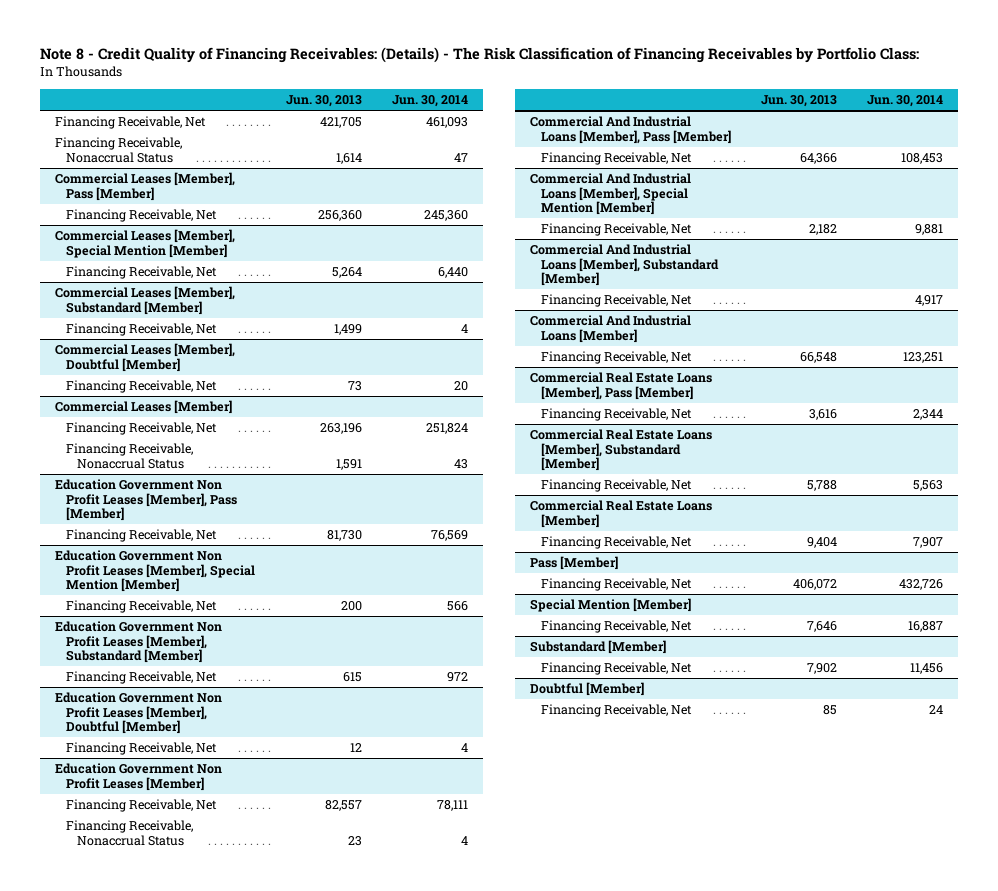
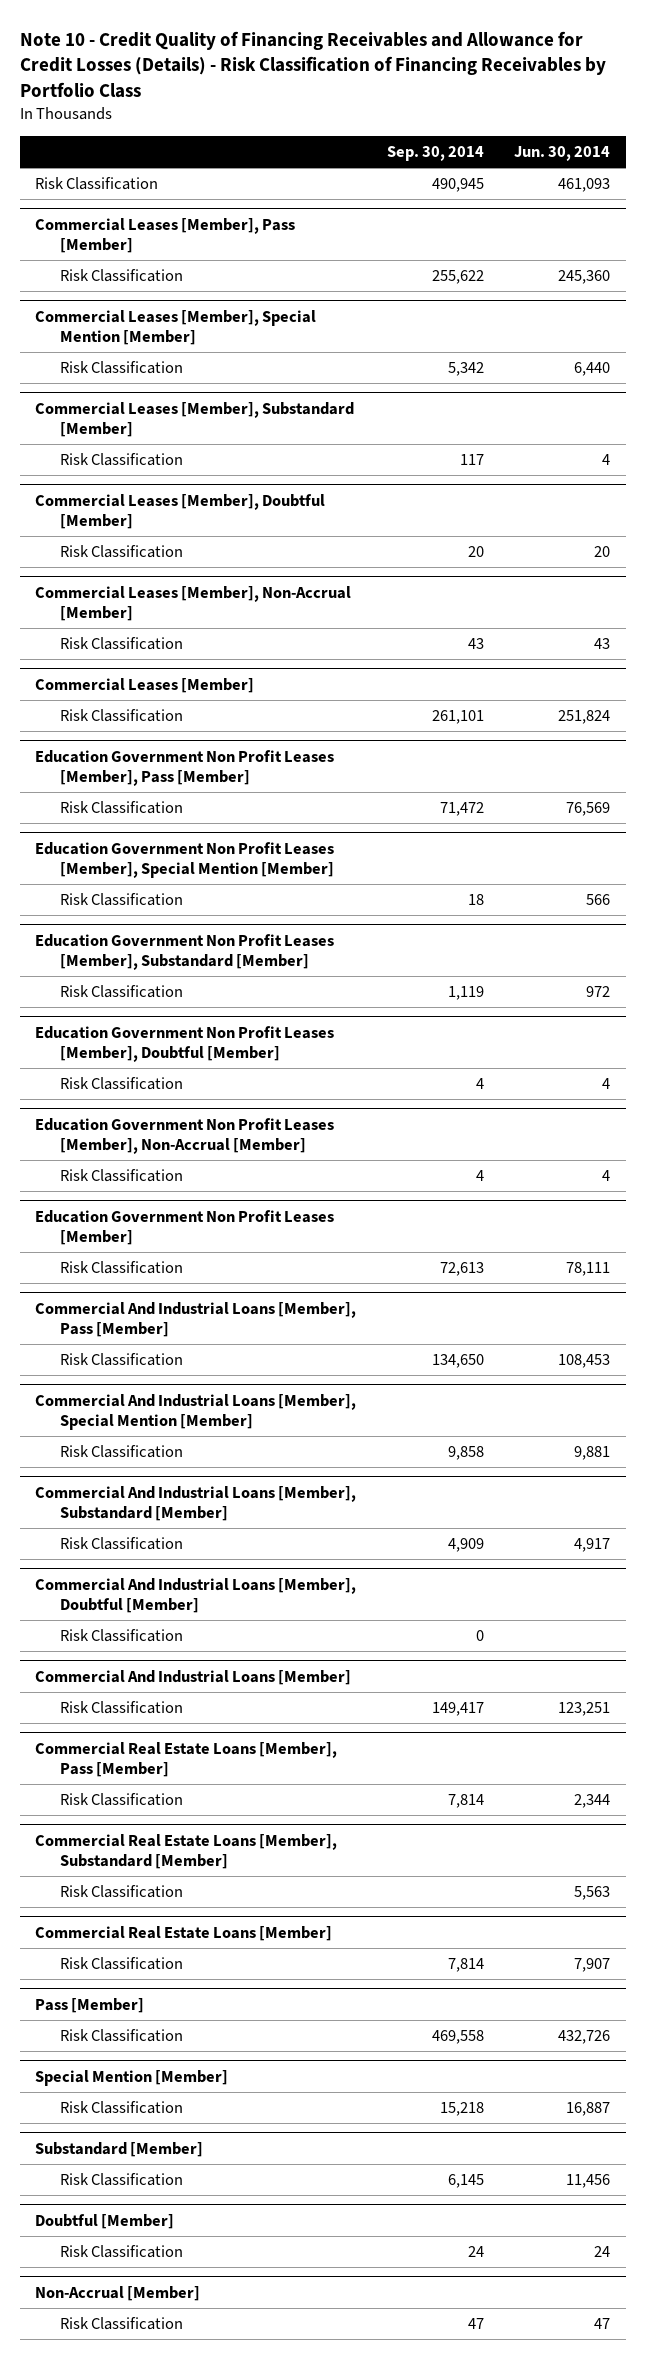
- Note 8 - Credit Quality of Financing Receivables: (Details) - The Risk Classification of Financing Receivables by Portfolio Class:
+ Note 10 - Credit Quality of Financing Receivables and Allowance for Credit Losses (Details) - Risk Classification of Financing Receivables by Portfolio Class
- | Jun. 30, 2013 | Jun. 30, 2014
+ | Sep. 30, 2014 | Jun. 30, 2014
- Financing Receivable, Net | 421,705 | 461,093
- Financing Receivable, Nonaccrual Status | 1,614 | 47
+ Risk Classification | 490,945 | 461,093
@ Commercial Leases [Member], Pass [Member]
- Financing Receivable, Net | 256,360 | 245,360
+ Risk Classification | 255,622 | 245,360
@ Commercial Leases [Member], Special Mention [Member]
- Financing Receivable, Net | 5,264 | 6,440
+ Risk Classification | 5,342 | 6,440
@ Commercial Leases [Member], Substandard [Member]
- Financing Receivable, Net | 1,499 | 4
+ Risk Classification | 117 | 4
@ Commercial Leases [Member], Doubtful [Member]
- Financing Receivable, Net | 73 | 20
+ Risk Classification | 20 | 20
+ Commercial Leases [Member], Non-Accrual [Member]
+ Risk Classification | 43 | 43
@ Commercial Leases [Member]
- Financing Receivable, Net | 263,196 | 251,824
- Financing Receivable, Nonaccrual Status | 1,591 | 43
+ Risk Classification | 261,101 | 251,824
@ Education Government Non Profit Leases [Member], Pass [Member]
- Financing Receivable, Net | 81,730 | 76,569
+ Risk Classification | 71,472 | 76,569
@ Education Government Non Profit Leases [Member], Special Mention [Member]
- Financing Receivable, Net | 200 | 566
+ Risk Classification | 18 | 566
@ Education Government Non Profit Leases [Member], Substandard [Member]
- Financing Receivable, Net | 615 | 972
+ Risk Classification | 1,119 | 972
@ Education Government Non Profit Leases [Member], Doubtful [Member]
- Financing Receivable, Net | 12 | 4
+ Risk Classification | 4 | 4
+ Education Government Non Profit Leases [Member], Non-Accrual [Member]
+ Risk Classification | 4 | 4
@ Education Government Non Profit Leases [Member]
- Financing Receivable, Net | 82,557 | 78,111
- Financing Receivable, Nonaccrual Status | 23 | 4
+ Risk Classification | 72,613 | 78,111
@ Commercial And Industrial Loans [Member], Pass [Member]
- Financing Receivable, Net | 64,366 | 108,453
+ Risk Classification | 134,650 | 108,453
@ Commercial And Industrial Loans [Member], Special Mention [Member]
- Financing Receivable, Net | 2,182 | 9,881
+ Risk Classification | 9,858 | 9,881
@ Commercial And Industrial Loans [Member], Substandard [Member]
- Financing Receivable, Net | | 4,917
+ Risk Classification | 4,909 | 4,917
+ Commercial And Industrial Loans [Member], Doubtful [Member]
+ Risk Classification | 0 |
@ Commercial And Industrial Loans [Member]
- Financing Receivable, Net | 66,548 | 123,251
+ Risk Classification | 149,417 | 123,251
@ Commercial Real Estate Loans [Member], Pass [Member]
- Financing Receivable, Net | 3,616 | 2,344
+ Risk Classification | 7,814 | 2,344
@ Commercial Real Estate Loans [Member], Substandard [Member]
- Financing Receivable, Net | 5,788 | 5,563
+ Risk Classification | | 5,563
@ Commercial Real Estate Loans [Member]
- Financing Receivable, Net | 9,404 | 7,907
+ Risk Classification | 7,814 | 7,907
@ Pass [Member]
- Financing Receivable, Net | 406,072 | 432,726
+ Risk Classification | 469,558 | 432,726
@ Special Mention [Member]
- Financing Receivable, Net | 7,646 | 16,887
+ Risk Classification | 15,218 | 16,887
@ Substandard [Member]
- Financing Receivable, Net | 7,902 | 11,456
+ Risk Classification | 6,145 | 11,456
@ Doubtful [Member]
- Financing Receivable, Net | 85 | 24
+ Risk Classification | 24 | 24
+ Non-Accrual [Member]
+ Risk Classification | 47 | 47

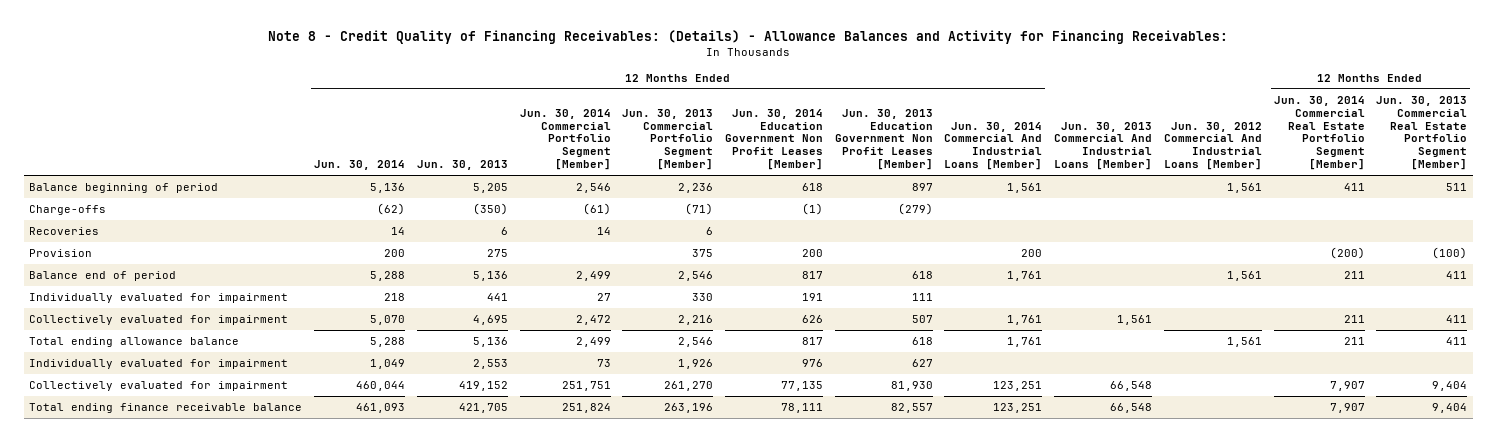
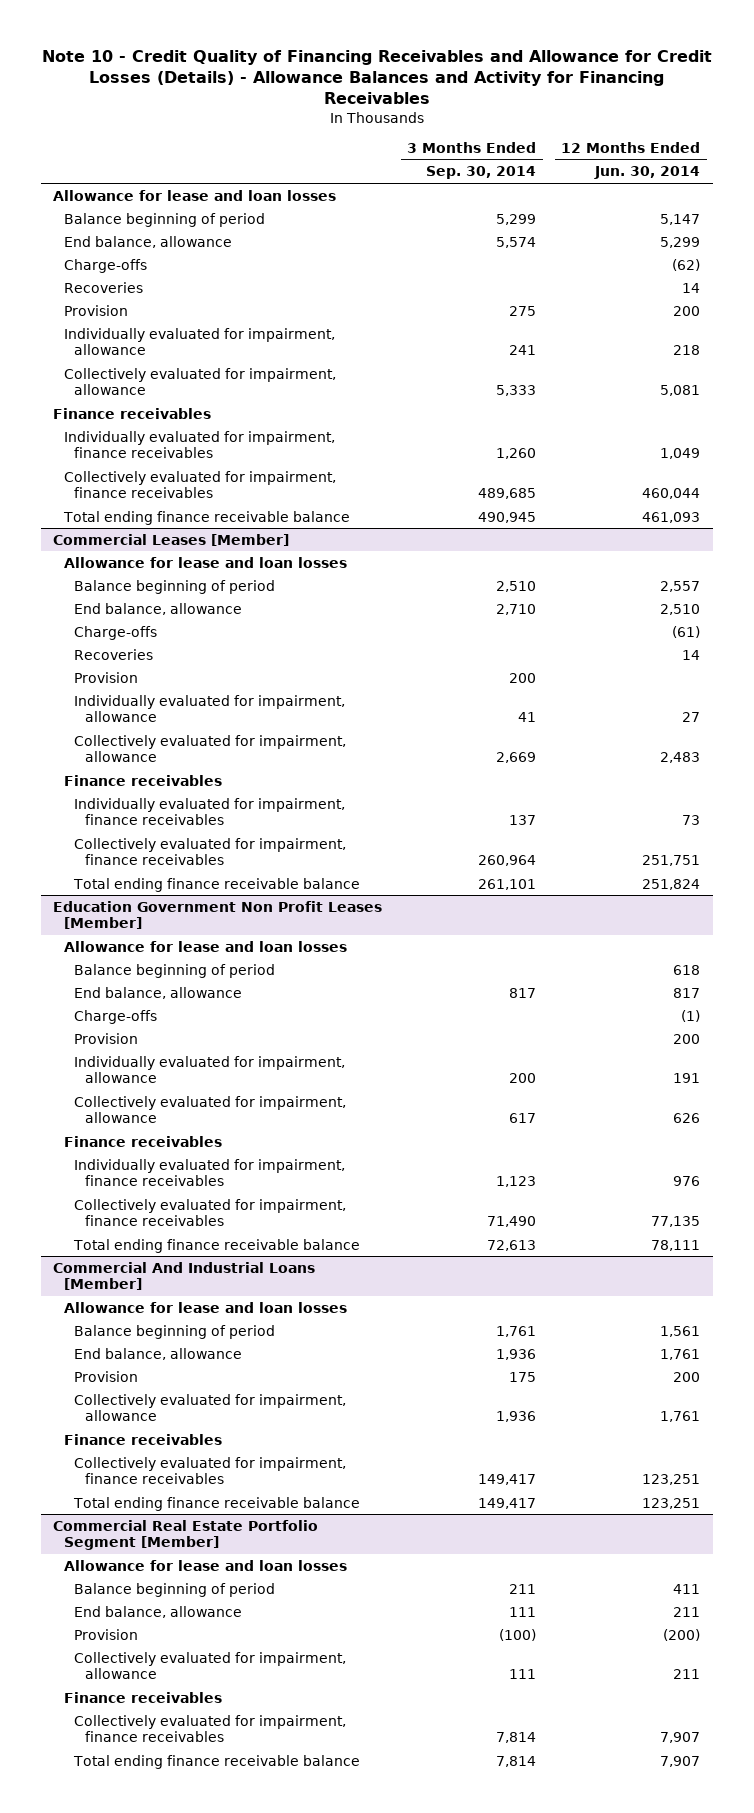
- Note 8 - Credit Quality of Financing Receivables: (Details) - Allowance Balances and Activity for Financing Receivables:
+ Note 10 - Credit Quality of Financing Receivables and Allowance for Credit Losses (Details) - Allowance Balances and Activity for Financing Receivables
- | 12 Months Ended Jun. 30, 2014 | 12 Months Ended Jun. 30, 2013 | 12 Months Ended Jun. 30, 2014 Commercial Portfolio Segment [Member] | 12 Months Ended Jun. 30, 2013 Commercial Portfolio Segment [Member] | 12 Months Ended Jun. 30, 2014 Education Government Non Profit Leases [Member] | 12 Months Ended Jun. 30, 2013 Education Government Non Profit Leases [Member] | 12 Months Ended Jun. 30, 2014 Commercial And Industrial Loans [Member] | Jun. 30, 2013 Commercial And Industrial Loans [Member] | Jun. 30, 2012 Commercial And Industrial Loans [Member] | 12 Months Ended Jun. 30, 2014 Commercial Real Estate Portfolio Segment [Member] | 12 Months Ended Jun. 30, 2013 Commercial Real Estate Portfolio Segment [Member]
+ | 3 Months Ended Sep. 30, 2014 | 12 Months Ended Jun. 30, 2014
- Balance beginning of period | 5,136 | 5,205 | 2,546 | 2,236 | 618 | 897 | 1,561 | | 1,561 | 411 | 511
+ Allowance for lease and loan losses
+ Balance beginning of period | 5,299 | 5,147
+ End balance, allowance | 5,574 | 5,299
- Balance end of period | 5,288 | 5,136 | 2,499 | 2,546 | 817 | 618 | 1,761 | | 1,561 | 211 | 411
- Individually evaluated for impairment | 218 | 441 | 27 | 330 | 191 | 111 | | | | |
- Collectively evaluated for impairment | 5,070 | 4,695 | 2,472 | 2,216 | 626 | 507 | 1,761 | 1,561 | | 211 | 411
- Total ending allowance balance | 5,288 | 5,136 | 2,499 | 2,546 | 817 | 618 | 1,761 | | 1,561 | 211 | 411
- Individually evaluated for impairment | 1,049 | 2,553 | 73 | 1,926 | 976 | 627 | | | | |
- Collectively evaluated for impairment | 460,044 | 419,152 | 251,751 | 261,270 | 77,135 | 81,930 | 123,251 | 66,548 | | 7,907 | 9,404
+ Individually evaluated for impairment, allowance | 241 | 218
+ Collectively evaluated for impairment, allowance | 5,333 | 5,081
+ Finance receivables
+ Individually evaluated for impairment, finance receivables | 1,260 | 1,049
+ Collectively evaluated for impairment, finance receivables | 489,685 | 460,044
+ Commercial Leases [Member]
+ Allowance for lease and loan losses
+ Balance beginning of period | 2,510 | 2,557
+ End balance, allowance | 2,710 | 2,510
+ Charge-offs | | (61)
+ Recoveries | | 14
+ Provision | 200 |
+ Individually evaluated for impairment, allowance | 41 | 27
+ Collectively evaluated for impairment, allowance | 2,669 | 2,483
+ Finance receivables
+ Individually evaluated for impairment, finance receivables | 137 | 73
+ Collectively evaluated for impairment, finance receivables | 260,964 | 251,751
+ Total ending finance receivable balance | 261,101 | 251,824
+ Education Government Non Profit Leases [Member]
+ Allowance for lease and loan losses
+ Balance beginning of period | | 618
+ End balance, allowance | 817 | 817
+ Charge-offs | | (1)
+ Provision | | 200
+ Individually evaluated for impairment, allowance | 200 | 191
+ Collectively evaluated for impairment, allowance | 617 | 626
+ Finance receivables
+ Individually evaluated for impairment, finance receivables | 1,123 | 976
+ Collectively evaluated for impairment, finance receivables | 71,490 | 77,135
+ Total ending finance receivable balance | 72,613 | 78,111
+ Commercial And Industrial Loans [Member]
+ Allowance for lease and loan losses
+ Balance beginning of period | 1,761 | 1,561
+ End balance, allowance | 1,936 | 1,761
+ Provision | 175 | 200
+ Collectively evaluated for impairment, allowance | 1,936 | 1,761
+ Finance receivables
+ Collectively evaluated for impairment, finance receivables | 149,417 | 123,251
+ Total ending finance receivable balance | 149,417 | 123,251
+ Commercial Real Estate Portfolio Segment [Member]
+ Allowance for lease and loan losses
+ Balance beginning of period | 211 | 411
+ End balance, allowance | 111 | 211
+ Provision | (100) | (200)
+ Collectively evaluated for impairment, allowance | 111 | 211
+ Finance receivables
+ Collectively evaluated for impairment, finance receivables | 7,814 | 7,907
+ Total ending finance receivable balance | 7,814 | 7,907

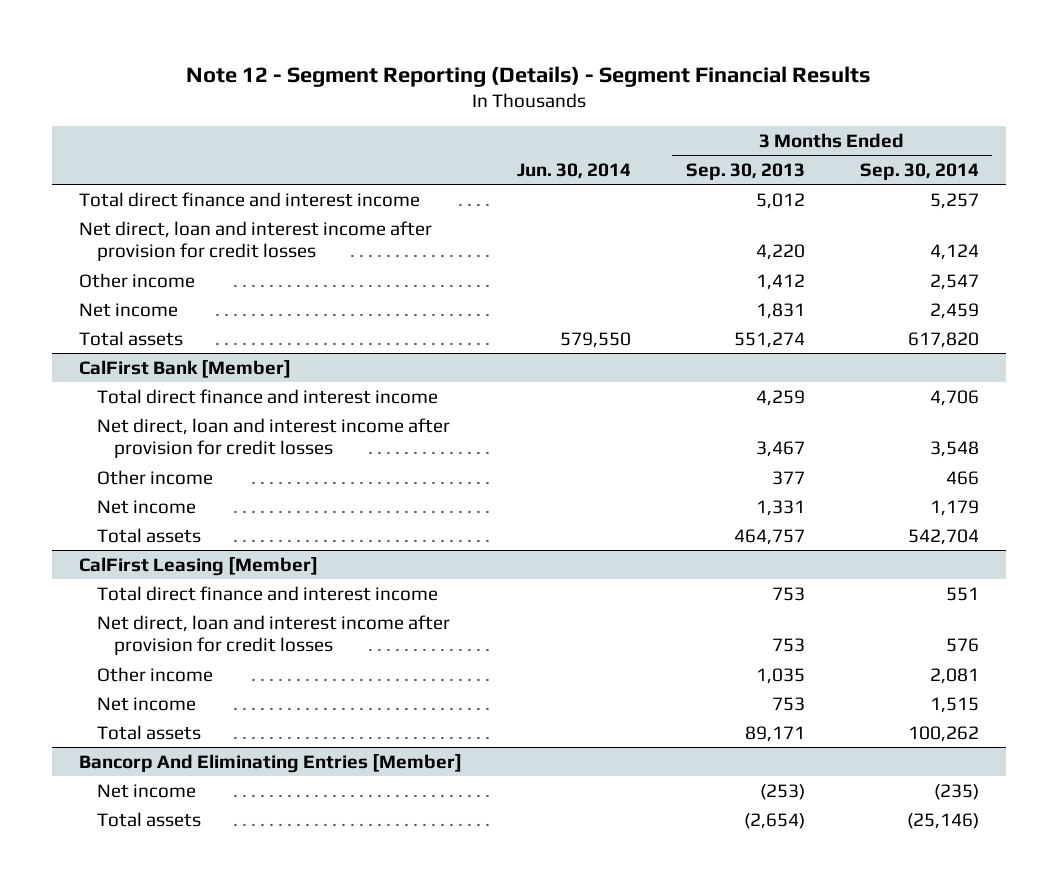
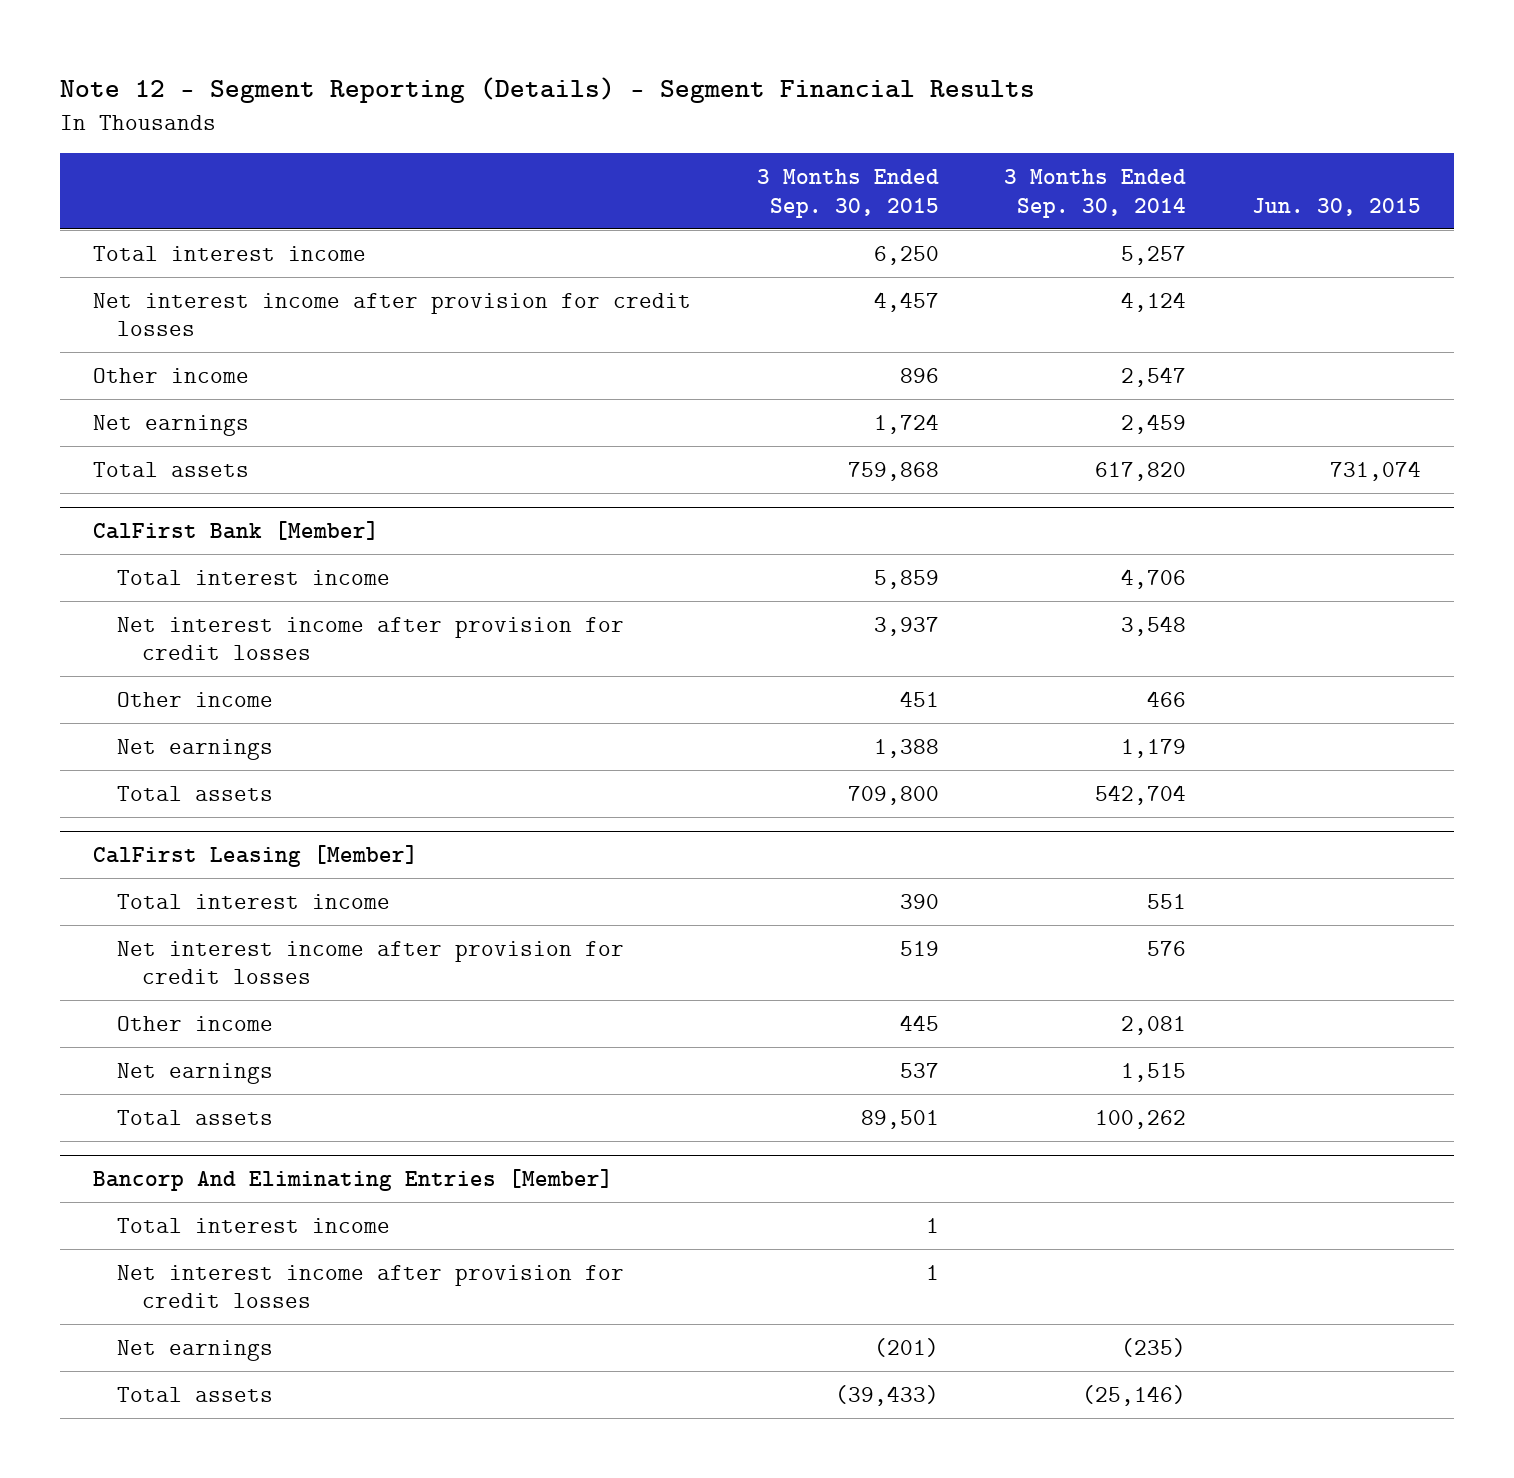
- | Jun. 30, 2014 | 3 Months Ended Sep. 30, 2013 | 3 Months Ended Sep. 30, 2014
+ | 3 Months Ended Sep. 30, 2015 | 3 Months Ended Sep. 30, 2014 | Jun. 30, 2015
- Total direct finance and interest income | | 5,012 | 5,257
- Net direct, loan and interest income after provision for credit losses | | 4,220 | 4,124
+ Total interest income | 6,250 | 5,257 |
+ Net interest income after provision for credit losses | 4,457 | 4,124 |
- Net income | | 1,831 | 2,459
+ Net earnings | 1,724 | 2,459 |
@ CalFirst Bank [Member]
- Total direct finance and interest income | | 4,259 | 4,706
- Net direct, loan and interest income after provision for credit losses | | 3,467 | 3,548
+ Total interest income | 5,859 | 4,706 |
+ Net interest income after provision for credit losses | 3,937 | 3,548 |
- Net income | | 1,331 | 1,179
+ Net earnings | 1,388 | 1,179 |
@ CalFirst Leasing [Member]
- Total direct finance and interest income | | 753 | 551
- Net direct, loan and interest income after provision for credit losses | | 753 | 576
+ Total interest income | 390 | 551 |
+ Net interest income after provision for credit losses | 519 | 576 |
- Net income | | 753 | 1,515
+ Net earnings | 537 | 1,515 |
@ Bancorp And Eliminating Entries [Member]
- Net income | | (253) | (235)
+ Total interest income | 1 | |
+ Net interest income after provision for credit losses | 1 | |
+ Net earnings | (201) | (235) |

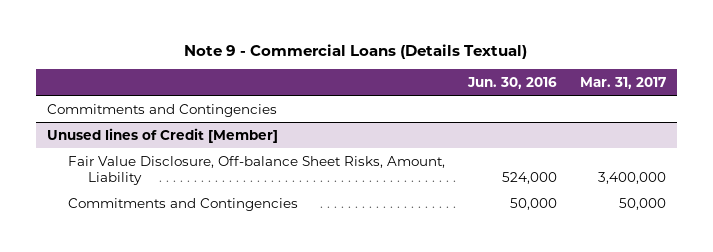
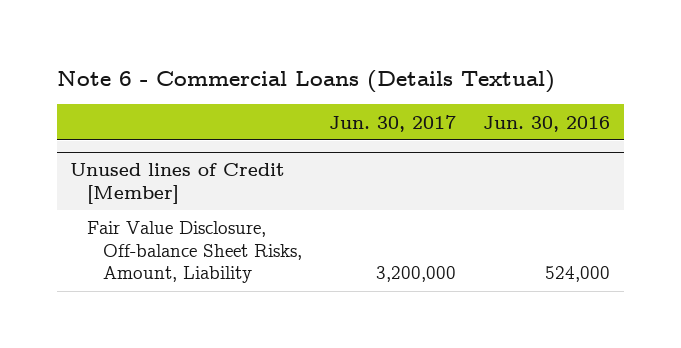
- Note 9 - Commercial Loans (Details Textual)
+ Note 6 - Commercial Loans (Details Textual)
- | Jun. 30, 2016 | Mar. 31, 2017
+ | Jun. 30, 2017 | Jun. 30, 2016
- Commitments and Contingencies
@ Unused lines of Credit [Member]
- Commitments and Contingencies | 50,000 | 50,000

